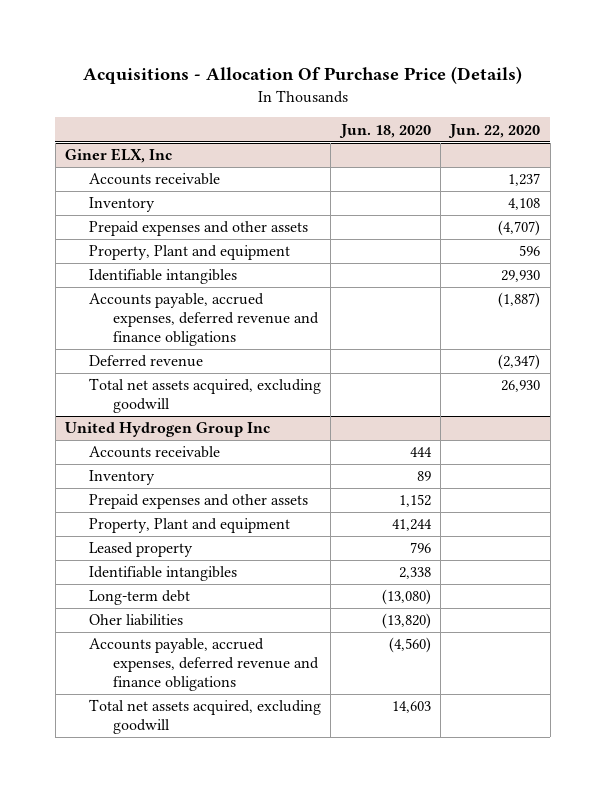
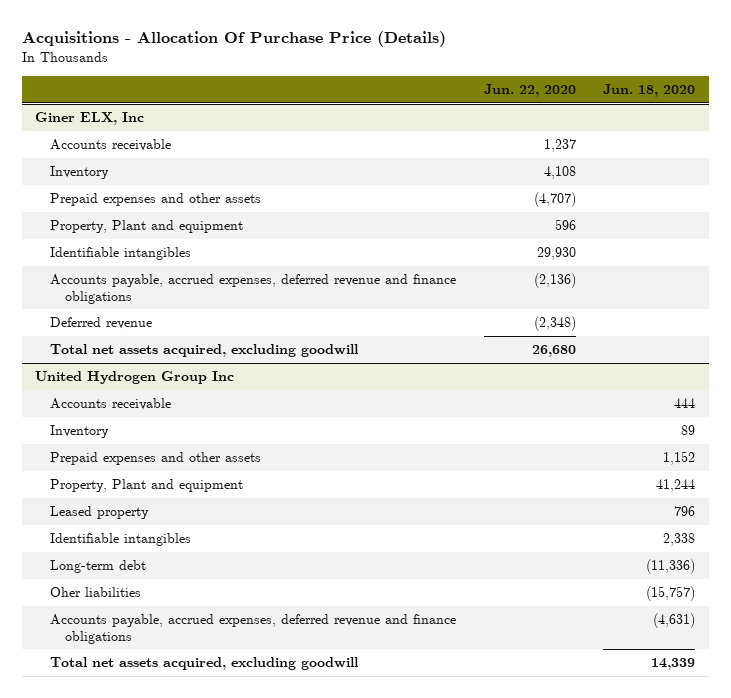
- | Jun. 18, 2020 | Jun. 22, 2020
+ | Jun. 22, 2020 | Jun. 18, 2020
@ Giner ELX, Inc
- Accounts payable, accrued expenses, deferred revenue and finance obligations | | (1,887)
- Deferred revenue | | (2,347)
- Total net assets acquired, excluding goodwill | | 26,930
+ Accounts payable, accrued expenses, deferred revenue and finance obligations | (2,136) |
+ Deferred revenue | (2,348) |
+ Total net assets acquired, excluding goodwill | 26,680 |
@ United Hydrogen Group Inc
- Long-term debt | (13,080) |
- Oher liabilities | (13,820) |
- Accounts payable, accrued expenses, deferred revenue and finance obligations | (4,560) |
- Total net assets acquired, excluding goodwill | 14,603 |
+ Long-term debt | | (11,336)
+ Oher liabilities | | (15,757)
+ Accounts payable, accrued expenses, deferred revenue and finance obligations | | (4,631)
+ Total net assets acquired, excluding goodwill | | 14,339

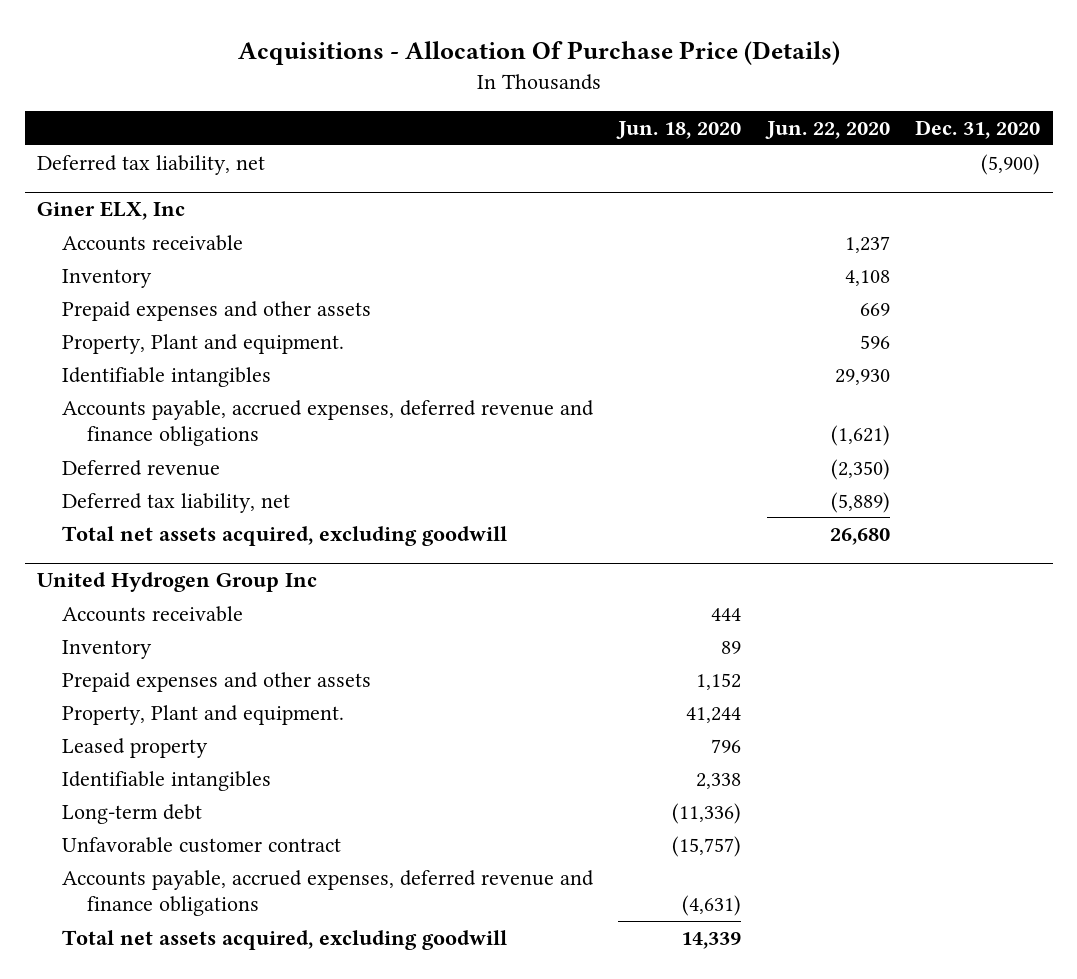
- | Jun. 22, 2020 | Jun. 18, 2020
+ | Jun. 18, 2020 | Jun. 22, 2020 | Dec. 31, 2020
+ Deferred tax liability, net | | | (5,900)
@ Giner ELX, Inc
- Prepaid expenses and other assets | (4,707) |
- Property, Plant and equipment | 596 |
+ Prepaid expenses and other assets | | 669 |
+ Property, Plant and equipment. | | 596 |
- Accounts payable, accrued expenses, deferred revenue and finance obligations | (2,136) |
- Deferred revenue | (2,348) |
+ Accounts payable, accrued expenses, deferred revenue and finance obligations | | (1,621) |
+ Deferred revenue | | (2,350) |
+ Deferred tax liability, net | | (5,889) |
@ United Hydrogen Group Inc
- Property, Plant and equipment | | 41,244
+ Property, Plant and equipment. | 41,244 | |
- Oher liabilities | | (15,757)
+ Unfavorable customer contract | (15,757) | |

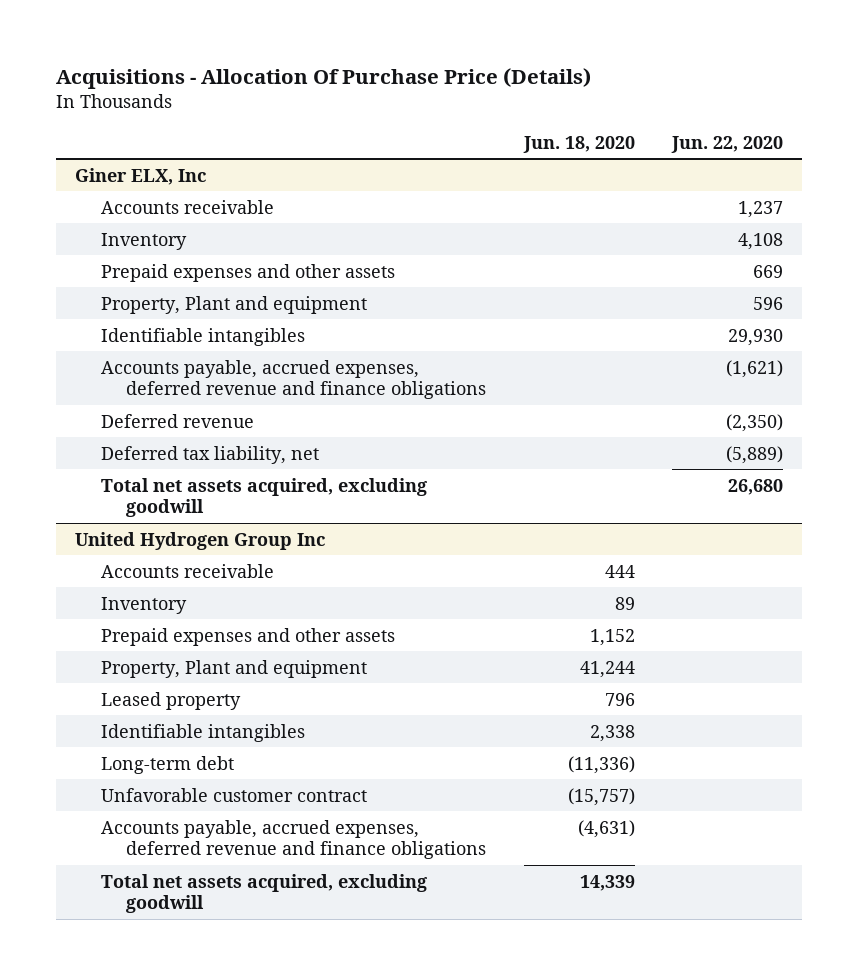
- | Jun. 18, 2020 | Jun. 22, 2020 | Dec. 31, 2020
+ | Jun. 18, 2020 | Jun. 22, 2020
- Deferred tax liability, net | | | (5,900)
@ Giner ELX, Inc
- Property, Plant and equipment. | | 596 |
+ Property, Plant and equipment | | 596
@ United Hydrogen Group Inc
- Property, Plant and equipment. | 41,244 | |
+ Property, Plant and equipment | 41,244 |

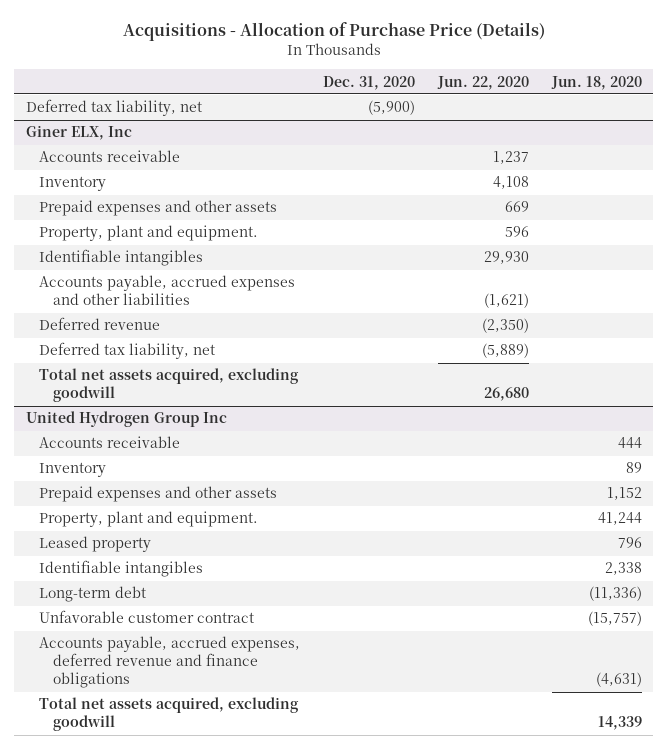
- Acquisitions - Allocation Of Purchase Price (Details)
+ Acquisitions - Allocation of Purchase Price (Details)
- | Jun. 18, 2020 | Jun. 22, 2020
+ | Dec. 31, 2020 | Jun. 22, 2020 | Jun. 18, 2020
+ Deferred tax liability, net | (5,900) | |
@ Giner ELX, Inc
- Property, Plant and equipment | | 596
+ Property, plant and equipment. | | 596 |
- Accounts payable, accrued expenses, deferred revenue and finance obligations | | (1,621)
+ Accounts payable, accrued expenses and other liabilities | | (1,621) |
@ United Hydrogen Group Inc
- Property, Plant and equipment | 41,244 |
+ Property, plant and equipment. | | | 41,244

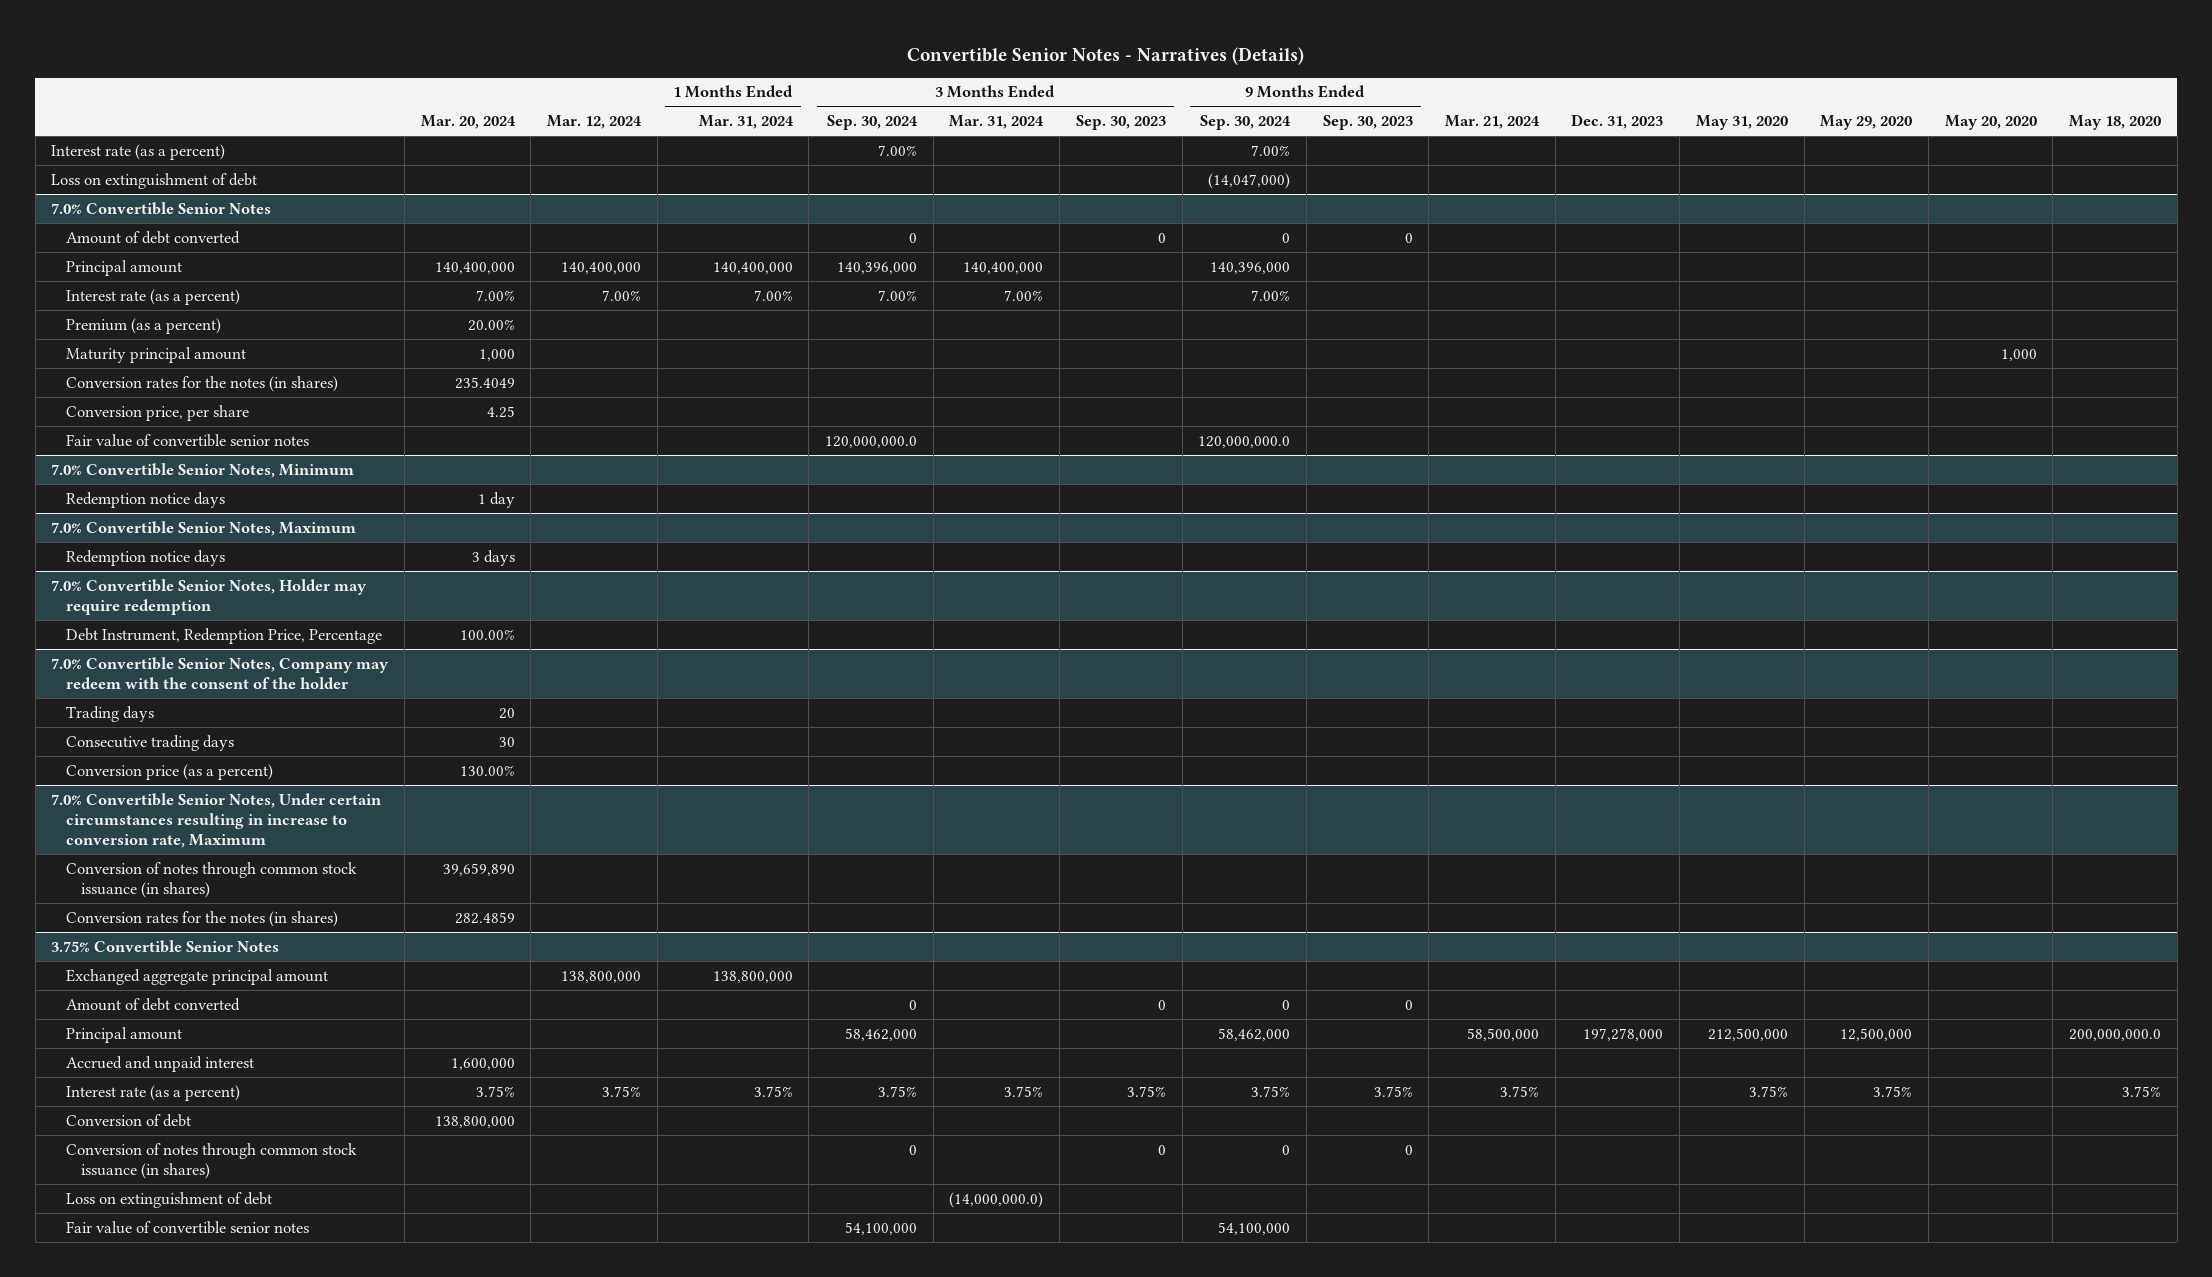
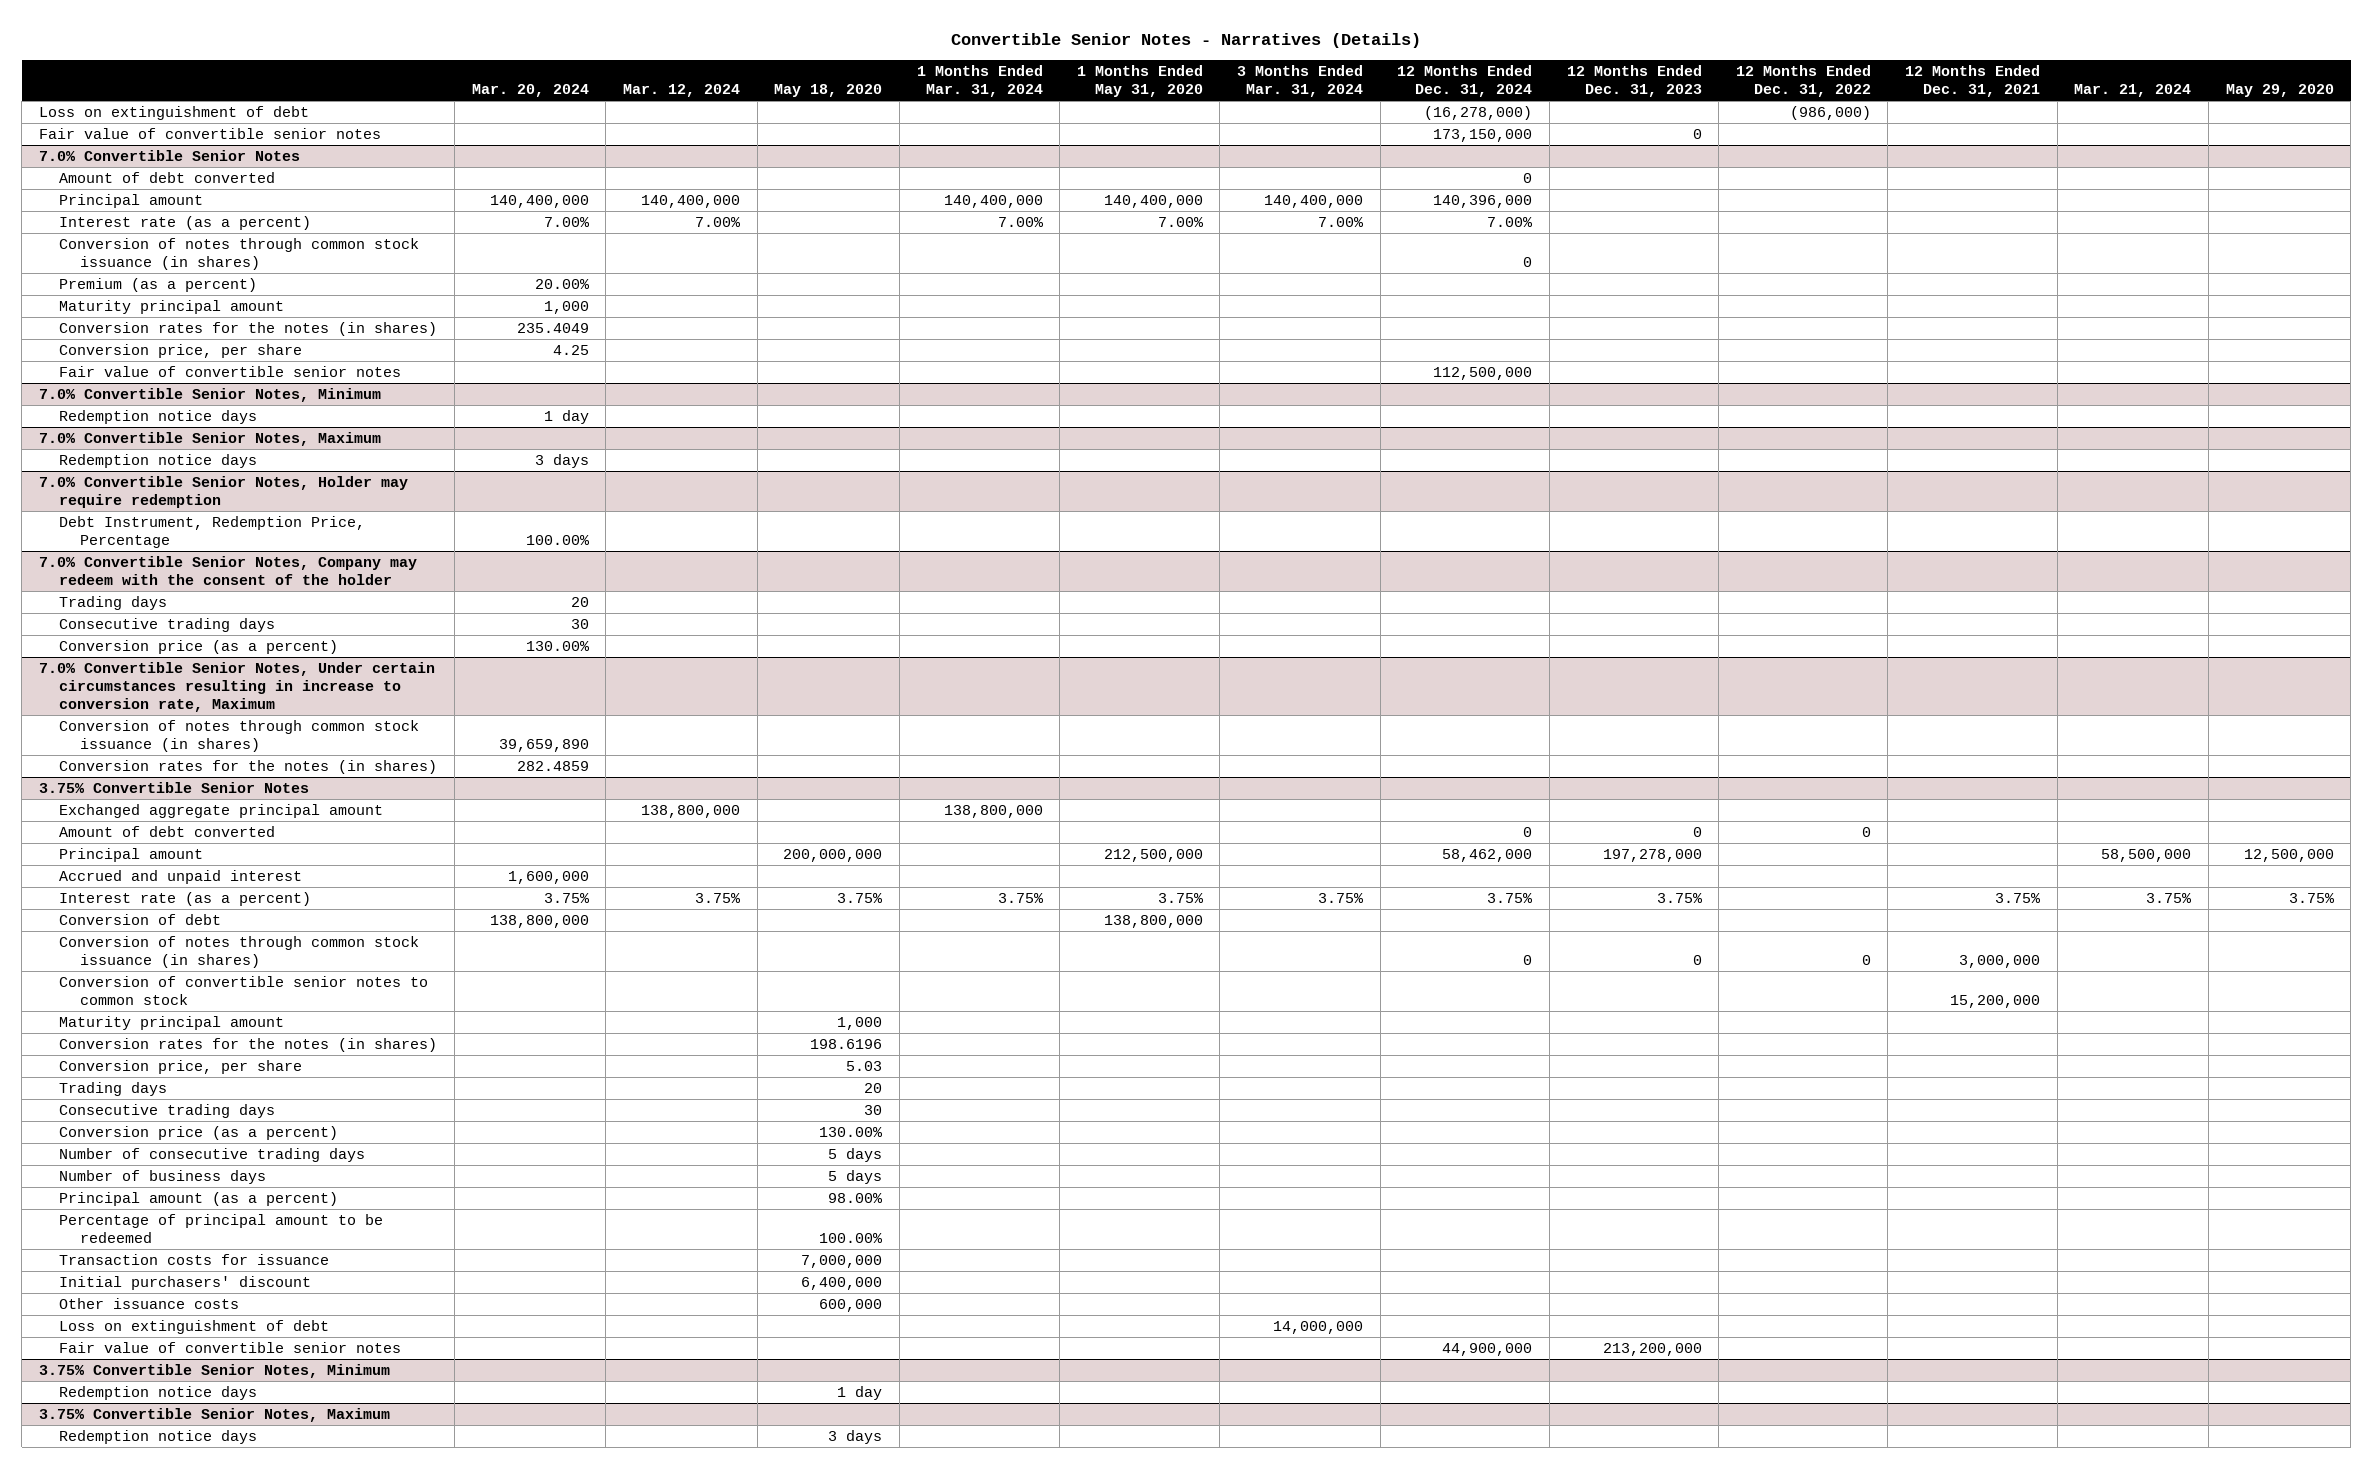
- | Mar. 20, 2024 | Mar. 12, 2024 | 1 Months Ended Mar. 31, 2024 | 3 Months Ended Sep. 30, 2024 | 3 Months Ended Mar. 31, 2024 | 3 Months Ended Sep. 30, 2023 | 9 Months Ended Sep. 30, 2024 | 9 Months Ended Sep. 30, 2023 | Mar. 21, 2024 | Dec. 31, 2023 | May 31, 2020 | May 29, 2020 | May 20, 2020 | May 18, 2020
+ | Mar. 20, 2024 | Mar. 12, 2024 | May 18, 2020 | 1 Months Ended Mar. 31, 2024 | 1 Months Ended May 31, 2020 | 3 Months Ended Mar. 31, 2024 | 12 Months Ended Dec. 31, 2024 | 12 Months Ended Dec. 31, 2023 | 12 Months Ended Dec. 31, 2022 | 12 Months Ended Dec. 31, 2021 | Mar. 21, 2024 | May 29, 2020
- Interest rate (as a percent) | | | | 7.00% | | | 7.00% | | | | | | |
+ Fair value of convertible senior notes | | | | | | | 173,150,000 | 0 | | | |
@ 7.0% Convertible Senior Notes
+ Conversion of notes through common stock issuance (in shares) | | | | | | | 0 | | | | |
@ 3.75% Convertible Senior Notes
- Principal amount | | | | 58,462,000 | | | 58,462,000 | | 58,500,000 | 197,278,000 | 212,500,000 | 12,500,000 | | 200,000,000.0
+ Principal amount | | | 200,000,000 | | 212,500,000 | | 58,462,000 | 197,278,000 | | | 58,500,000 | 12,500,000
- Loss on extinguishment of debt | | | | | (14,000,000.0) | | | | | | | | |
+ Conversion of convertible senior notes to common stock | | | | | | | | | | 15,200,000 | |
+ Maturity principal amount | | | 1,000 | | | | | | | | |
+ Conversion rates for the notes (in shares) | | | 198.6196 | | | | | | | | |
+ Conversion price, per share | | | 5.03 | | | | | | | | |
+ Trading days | | | 20 | | | | | | | | |
+ Consecutive trading days | | | 30 | | | | | | | | |
+ Conversion price (as a percent) | | | 130.00% | | | | | | | | |
+ Number of consecutive trading days | | | 5 days | | | | | | | | |
+ Number of business days | | | 5 days | | | | | | | | |
+ Principal amount (as a percent) | | | 98.00% | | | | | | | | |
+ Percentage of principal amount to be redeemed | | | 100.00% | | | | | | | | |
+ Transaction costs for issuance | | | 7,000,000 | | | | | | | | |
+ Initial purchasers' discount | | | 6,400,000 | | | | | | | | |
+ Other issuance costs | | | 600,000 | | | | | | | | |
+ Loss on extinguishment of debt | | | | | | 14,000,000 | | | | | |
+ 3.75% Convertible Senior Notes, Minimum
+ Redemption notice days | | | 1 day | | | | | | | | |
+ 3.75% Convertible Senior Notes, Maximum
+ Redemption notice days | | | 3 days | | | | | | | | |

